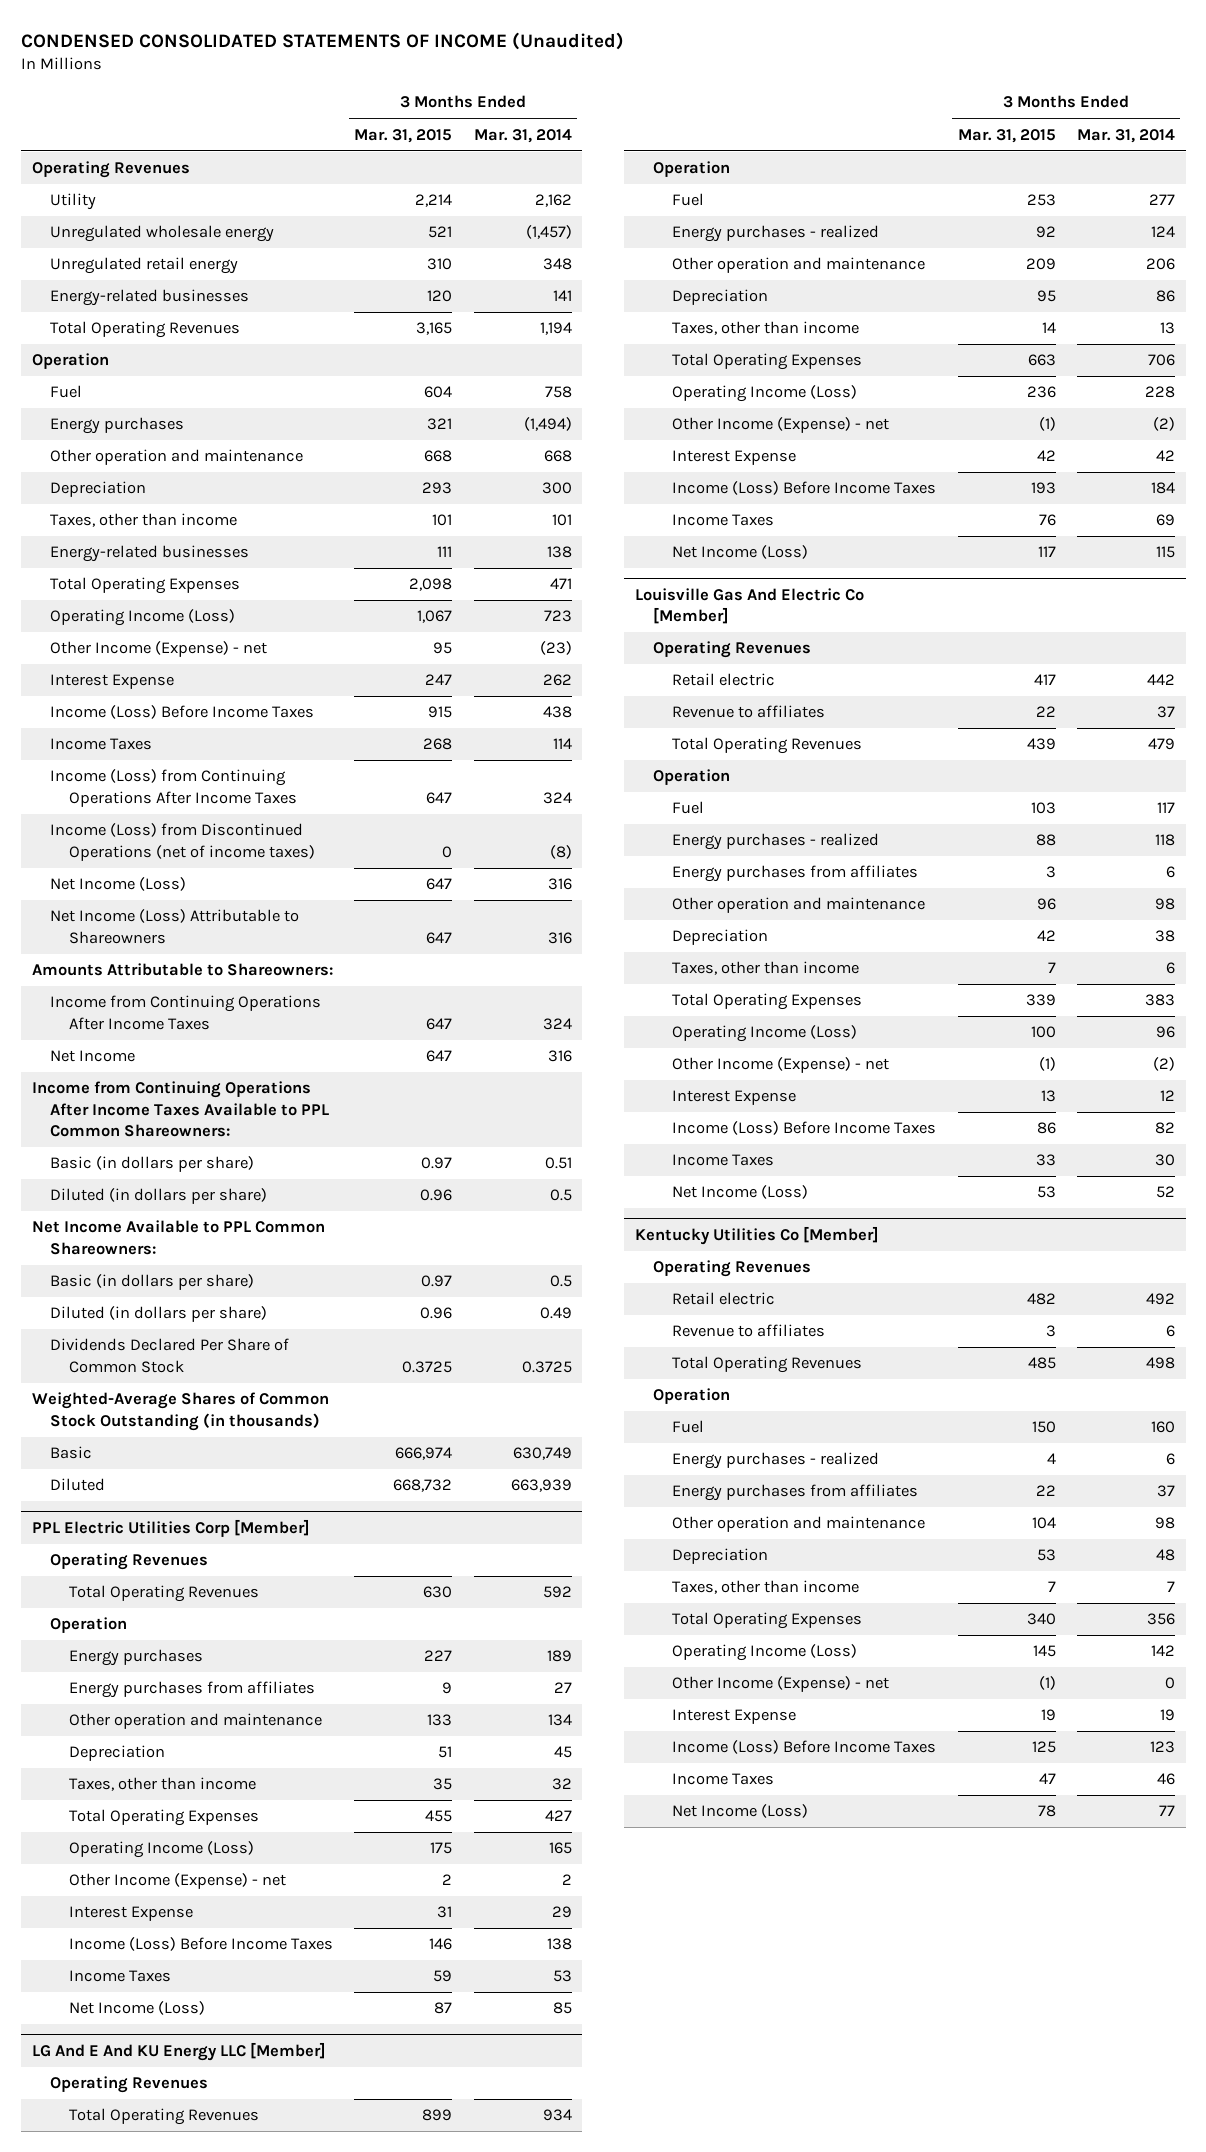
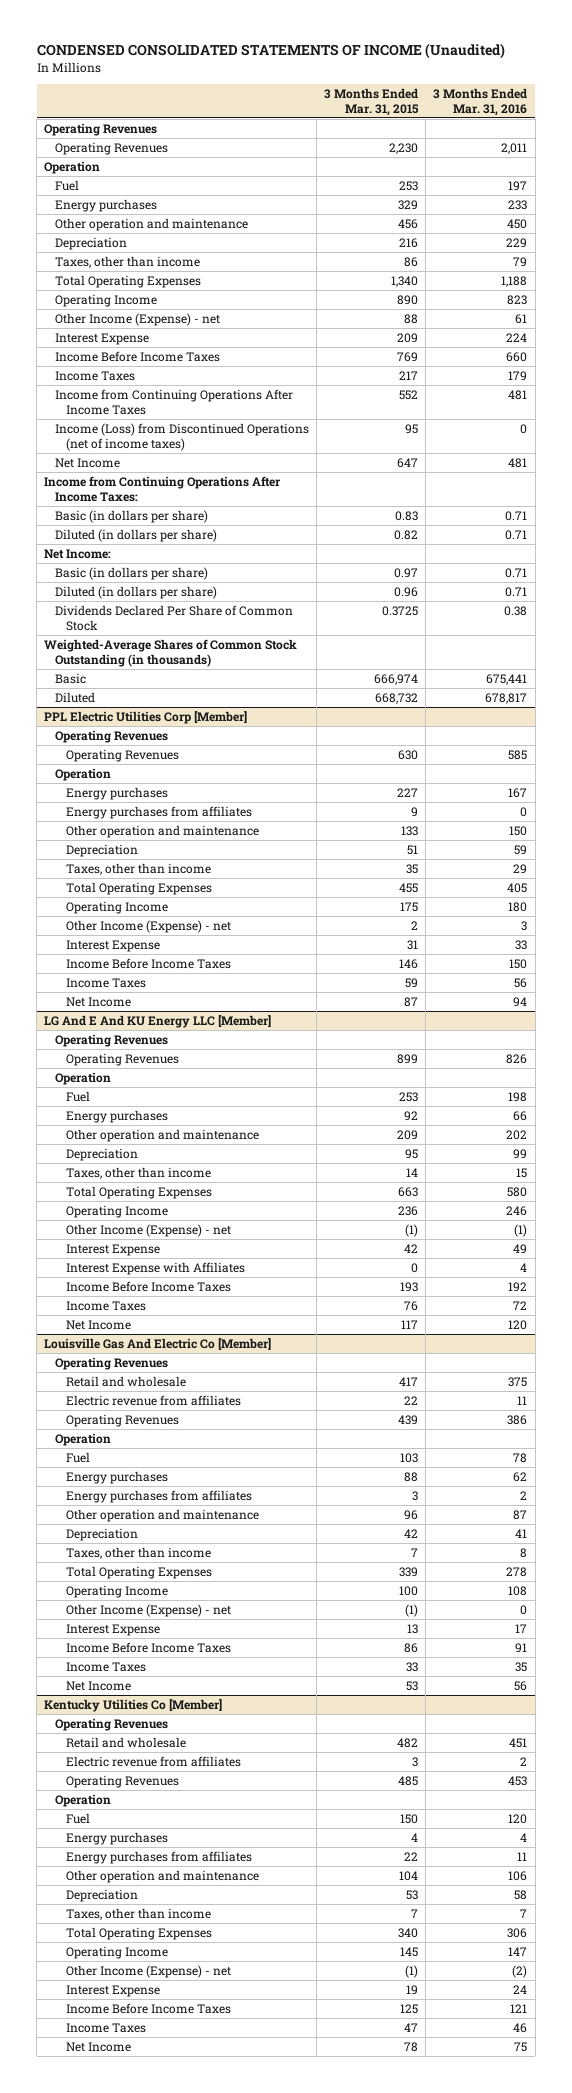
- | 3 Months Ended Mar. 31, 2015 | 3 Months Ended Mar. 31, 2014
+ | 3 Months Ended Mar. 31, 2015 | 3 Months Ended Mar. 31, 2016
- Utility | 2,214 | 2,162
- Unregulated wholesale energy | 521 | (1,457)
- Unregulated retail energy | 310 | 348
- Energy-related businesses | 120 | 141
- Total Operating Revenues | 3,165 | 1,194
+ Operating Revenues | 2,230 | 2,011
- Fuel | 604 | 758
- Energy purchases | 321 | (1,494)
- Other operation and maintenance | 668 | 668
- Depreciation | 293 | 300
- Taxes, other than income | 101 | 101
- Energy-related businesses | 111 | 138
- Total Operating Expenses | 2,098 | 471
- Operating Income (Loss) | 1,067 | 723
- Other Income (Expense) - net | 95 | (23)
- Interest Expense | 247 | 262
- Income (Loss) Before Income Taxes | 915 | 438
- Income Taxes | 268 | 114
- Income (Loss) from Continuing Operations After Income Taxes | 647 | 324
- Income (Loss) from Discontinued Operations (net of income taxes) | 0 | (8)
- Net Income (Loss) | 647 | 316
- Net Income (Loss) Attributable to Shareowners | 647 | 316
- Amounts Attributable to Shareowners:
- Income from Continuing Operations After Income Taxes | 647 | 324
+ Fuel | 253 | 197
+ Energy purchases | 329 | 233
+ Other operation and maintenance | 456 | 450
+ Depreciation | 216 | 229
+ Taxes, other than income | 86 | 79
+ Total Operating Expenses | 1,340 | 1,188
+ Operating Income | 890 | 823
+ Other Income (Expense) - net | 88 | 61
+ Interest Expense | 209 | 224
+ Income Before Income Taxes | 769 | 660
+ Income Taxes | 217 | 179
+ Income from Continuing Operations After Income Taxes | 552 | 481
+ Income (Loss) from Discontinued Operations (net of income taxes) | 95 | 0
- Income from Continuing Operations After Income Taxes Available to PPL Common Shareowners:
- Basic (in dollars per share) | 0.97 | 0.51
- Diluted (in dollars per share) | 0.96 | 0.5
- Net Income Available to PPL Common Shareowners:
+ Income from Continuing Operations After Income Taxes:
+ Basic (in dollars per share) | 0.83 | 0.71
+ Diluted (in dollars per share) | 0.82 | 0.71
+ Net Income:
@ PPL Electric Utilities Corp [Member]
- Total Operating Revenues | 630 | 592
+ Operating Revenues | 630 | 585
- Operating Income (Loss) | 175 | 165
+ Operating Income | 175 | 180
- Income (Loss) Before Income Taxes | 146 | 138
+ Income Before Income Taxes | 146 | 150
- Net Income (Loss) | 87 | 85
+ Net Income | 87 | 94
@ LG And E And KU Energy LLC [Member]
- Total Operating Revenues | 899 | 934
+ Operating Revenues | 899 | 826
- Energy purchases - realized | 92 | 124
+ Energy purchases | 92 | 66
- Operating Income (Loss) | 236 | 228
+ Operating Income | 236 | 246
- Income (Loss) Before Income Taxes | 193 | 184
+ Interest Expense with Affiliates | 0 | 4
+ Income Before Income Taxes | 193 | 192
- Net Income (Loss) | 117 | 115
+ Net Income | 117 | 120
@ Louisville Gas And Electric Co [Member]
- Retail electric | 417 | 442
- Revenue to affiliates | 22 | 37
- Total Operating Revenues | 439 | 479
+ Retail and wholesale | 417 | 375
+ Electric revenue from affiliates | 22 | 11
+ Operating Revenues | 439 | 386
- Energy purchases - realized | 88 | 118
+ Energy purchases | 88 | 62
- Operating Income (Loss) | 100 | 96
+ Operating Income | 100 | 108
- Income (Loss) Before Income Taxes | 86 | 82
+ Income Before Income Taxes | 86 | 91
- Net Income (Loss) | 53 | 52
+ Net Income | 53 | 56
@ Kentucky Utilities Co [Member]
- Retail electric | 482 | 492
- Revenue to affiliates | 3 | 6
- Total Operating Revenues | 485 | 498
+ Retail and wholesale | 482 | 451
+ Electric revenue from affiliates | 3 | 2
+ Operating Revenues | 485 | 453
- Energy purchases - realized | 4 | 6
+ Energy purchases | 4 | 4
- Operating Income (Loss) | 145 | 142
+ Operating Income | 145 | 147
- Income (Loss) Before Income Taxes | 125 | 123
+ Income Before Income Taxes | 125 | 121
- Net Income (Loss) | 78 | 77
+ Net Income | 78 | 75

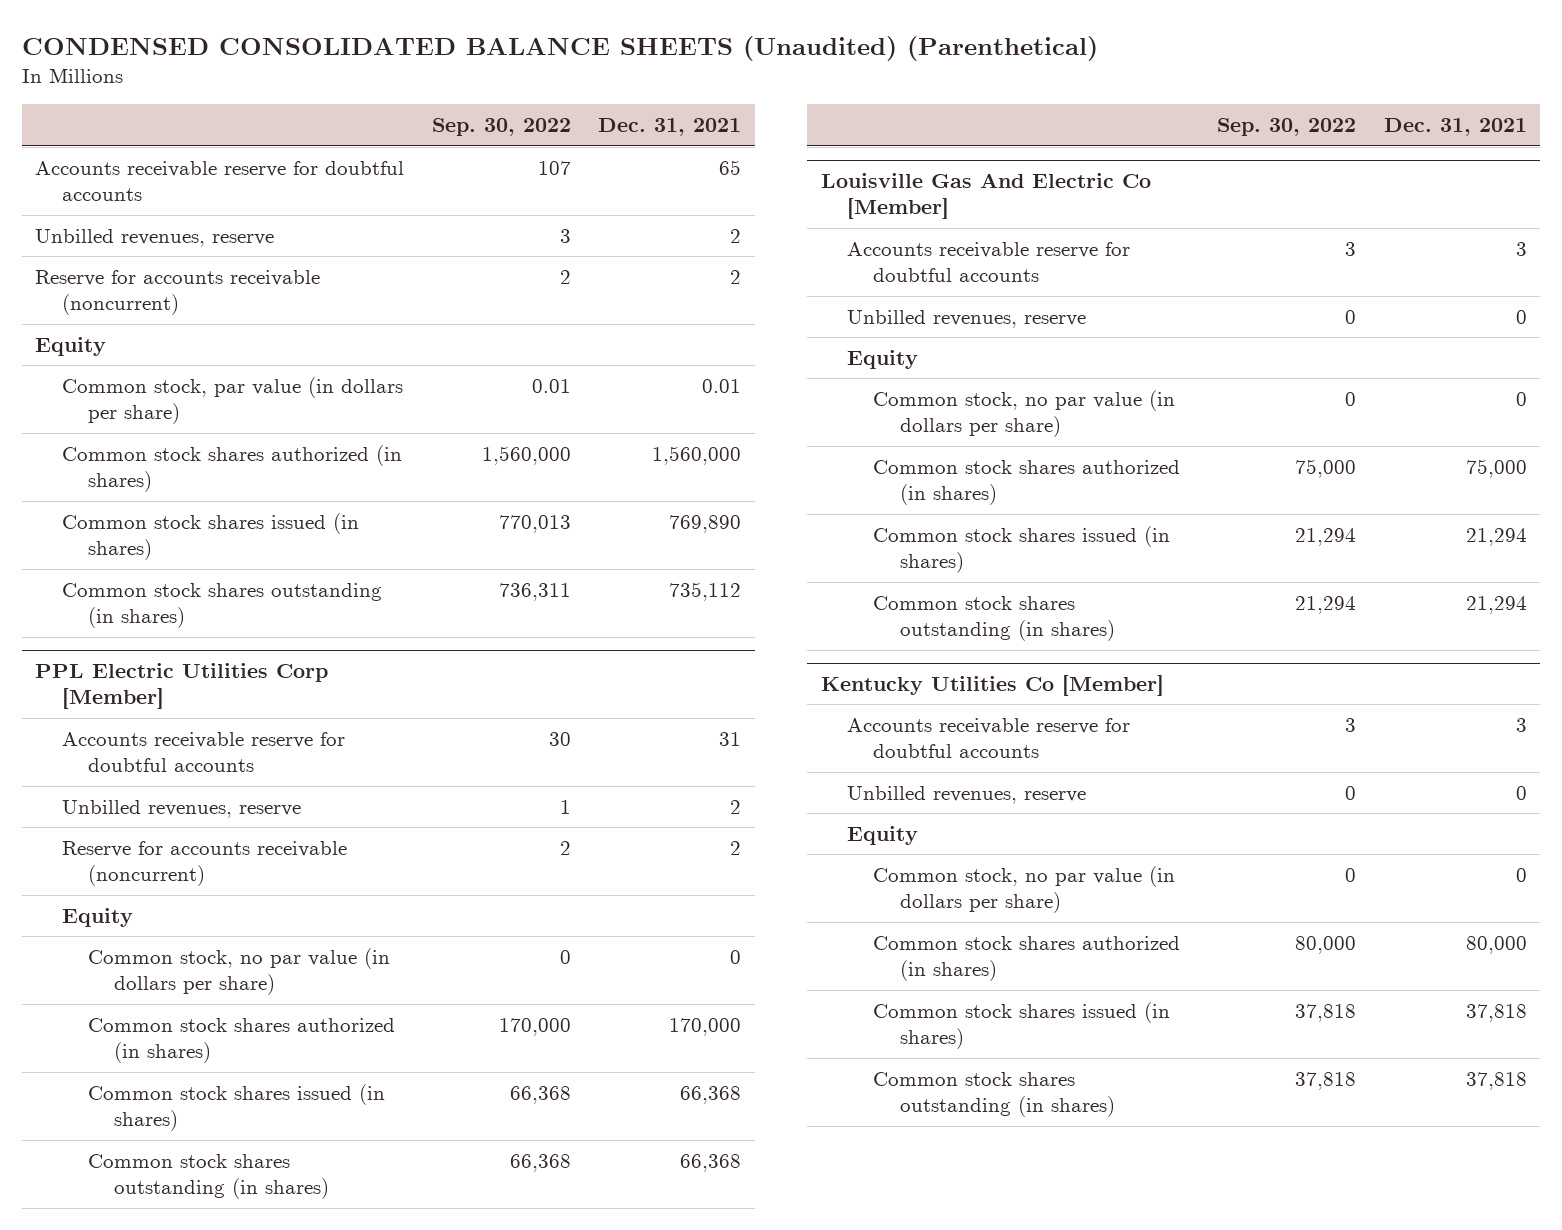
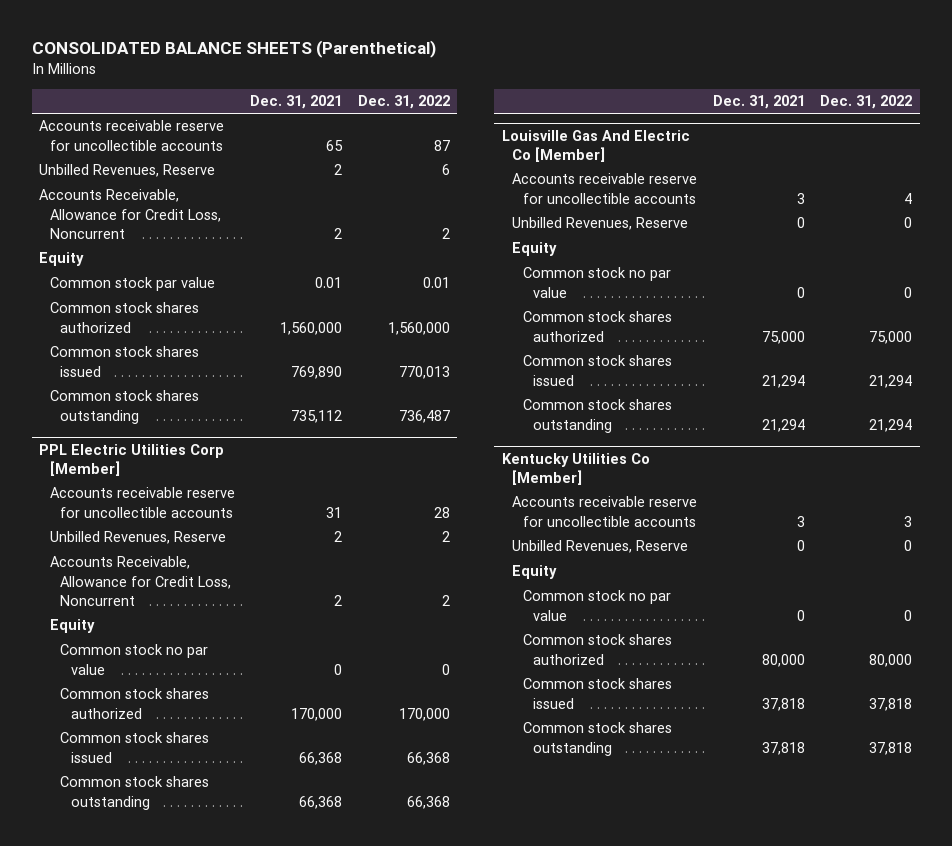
- CONDENSED CONSOLIDATED BALANCE SHEETS (Unaudited) (Parenthetical)
+ CONSOLIDATED BALANCE SHEETS (Parenthetical)
- | Sep. 30, 2022 | Dec. 31, 2021
+ | Dec. 31, 2021 | Dec. 31, 2022
- Accounts receivable reserve for doubtful accounts | 107 | 65
- Unbilled revenues, reserve | 3 | 2
- Reserve for accounts receivable (noncurrent) | 2 | 2
+ Accounts receivable reserve for uncollectible accounts | 65 | 87
+ Unbilled Revenues, Reserve | 2 | 6
+ Accounts Receivable, Allowance for Credit Loss, Noncurrent | 2 | 2
- Common stock, par value (in dollars per share) | 0.01 | 0.01
- Common stock shares authorized (in shares) | 1,560,000 | 1,560,000
- Common stock shares issued (in shares) | 770,013 | 769,890
- Common stock shares outstanding (in shares) | 736,311 | 735,112
+ Common stock par value | 0.01 | 0.01
+ Common stock shares authorized | 1,560,000 | 1,560,000
+ Common stock shares issued | 769,890 | 770,013
+ Common stock shares outstanding | 735,112 | 736,487
@ PPL Electric Utilities Corp [Member]
- Accounts receivable reserve for doubtful accounts | 30 | 31
- Unbilled revenues, reserve | 1 | 2
- Reserve for accounts receivable (noncurrent) | 2 | 2
+ Accounts receivable reserve for uncollectible accounts | 31 | 28
+ Unbilled Revenues, Reserve | 2 | 2
+ Accounts Receivable, Allowance for Credit Loss, Noncurrent | 2 | 2
- Common stock, no par value (in dollars per share) | 0 | 0
- Common stock shares authorized (in shares) | 170,000 | 170,000
- Common stock shares issued (in shares) | 66,368 | 66,368
- Common stock shares outstanding (in shares) | 66,368 | 66,368
+ Common stock no par value | 0 | 0
+ Common stock shares authorized | 170,000 | 170,000
+ Common stock shares issued | 66,368 | 66,368
+ Common stock shares outstanding | 66,368 | 66,368
@ Louisville Gas And Electric Co [Member]
- Accounts receivable reserve for doubtful accounts | 3 | 3
- Unbilled revenues, reserve | 0 | 0
+ Accounts receivable reserve for uncollectible accounts | 3 | 4
+ Unbilled Revenues, Reserve | 0 | 0
- Common stock, no par value (in dollars per share) | 0 | 0
- Common stock shares authorized (in shares) | 75,000 | 75,000
- Common stock shares issued (in shares) | 21,294 | 21,294
- Common stock shares outstanding (in shares) | 21,294 | 21,294
+ Common stock no par value | 0 | 0
+ Common stock shares authorized | 75,000 | 75,000
+ Common stock shares issued | 21,294 | 21,294
+ Common stock shares outstanding | 21,294 | 21,294
@ Kentucky Utilities Co [Member]
- Accounts receivable reserve for doubtful accounts | 3 | 3
- Unbilled revenues, reserve | 0 | 0
+ Accounts receivable reserve for uncollectible accounts | 3 | 3
+ Unbilled Revenues, Reserve | 0 | 0
- Common stock, no par value (in dollars per share) | 0 | 0
- Common stock shares authorized (in shares) | 80,000 | 80,000
- Common stock shares issued (in shares) | 37,818 | 37,818
- Common stock shares outstanding (in shares) | 37,818 | 37,818
+ Common stock no par value | 0 | 0
+ Common stock shares authorized | 80,000 | 80,000
+ Common stock shares issued | 37,818 | 37,818
+ Common stock shares outstanding | 37,818 | 37,818

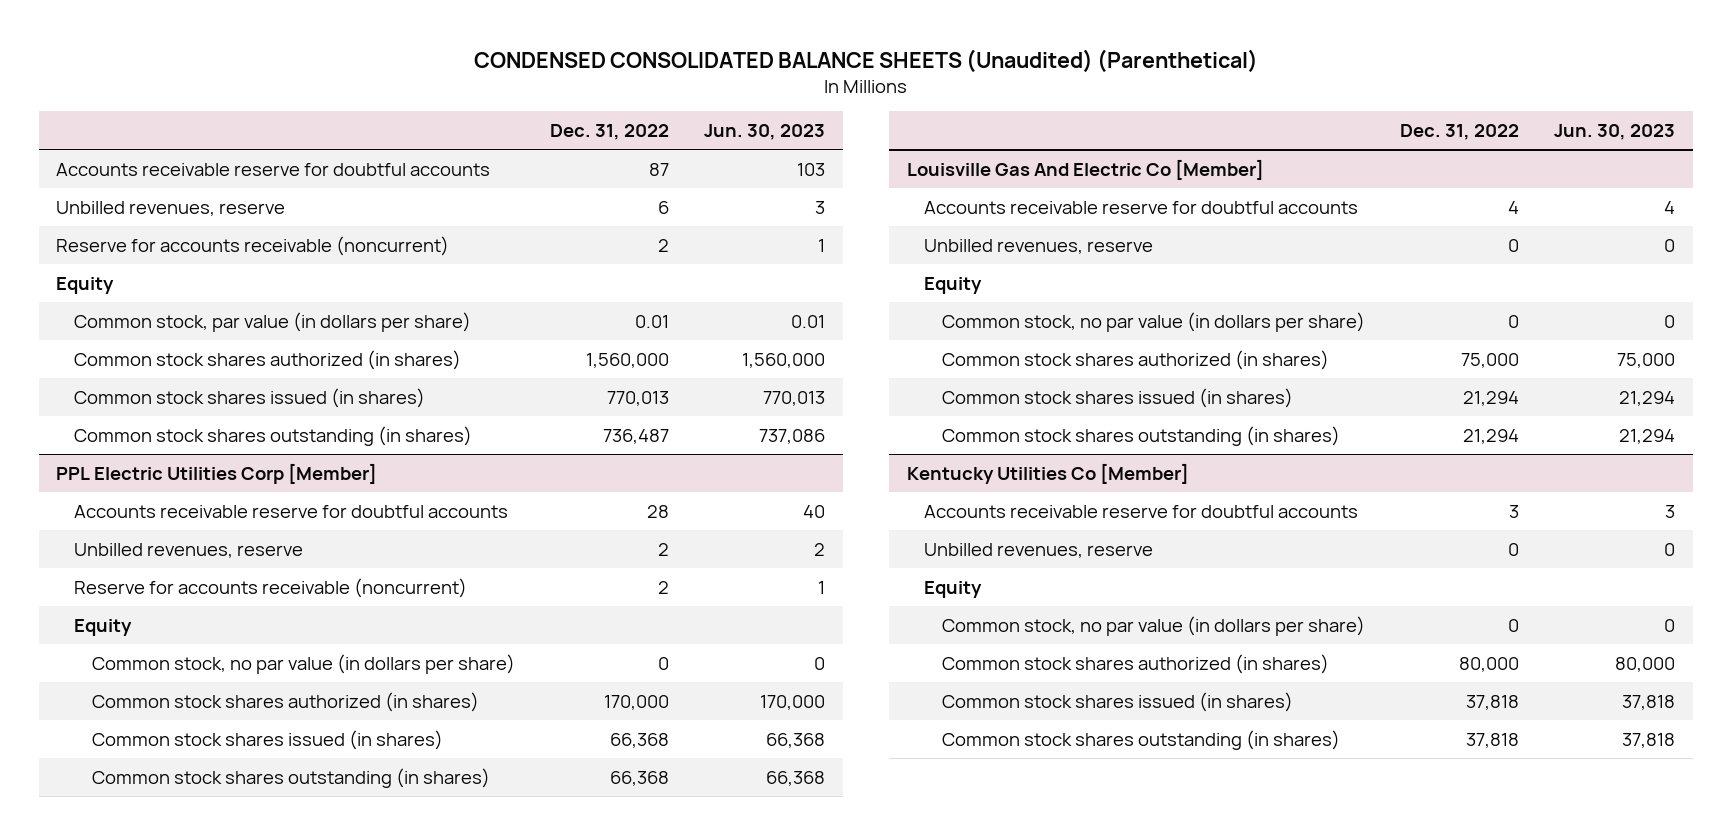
- CONSOLIDATED BALANCE SHEETS (Parenthetical)
+ CONDENSED CONSOLIDATED BALANCE SHEETS (Unaudited) (Parenthetical)
- | Dec. 31, 2021 | Dec. 31, 2022
+ | Dec. 31, 2022 | Jun. 30, 2023
- Accounts receivable reserve for uncollectible accounts | 65 | 87
- Unbilled Revenues, Reserve | 2 | 6
- Accounts Receivable, Allowance for Credit Loss, Noncurrent | 2 | 2
+ Accounts receivable reserve for doubtful accounts | 87 | 103
+ Unbilled revenues, reserve | 6 | 3
+ Reserve for accounts receivable (noncurrent) | 2 | 1
- Common stock par value | 0.01 | 0.01
- Common stock shares authorized | 1,560,000 | 1,560,000
- Common stock shares issued | 769,890 | 770,013
- Common stock shares outstanding | 735,112 | 736,487
+ Common stock, par value (in dollars per share) | 0.01 | 0.01
+ Common stock shares authorized (in shares) | 1,560,000 | 1,560,000
+ Common stock shares issued (in shares) | 770,013 | 770,013
+ Common stock shares outstanding (in shares) | 736,487 | 737,086
@ PPL Electric Utilities Corp [Member]
- Accounts receivable reserve for uncollectible accounts | 31 | 28
- Unbilled Revenues, Reserve | 2 | 2
- Accounts Receivable, Allowance for Credit Loss, Noncurrent | 2 | 2
+ Accounts receivable reserve for doubtful accounts | 28 | 40
+ Unbilled revenues, reserve | 2 | 2
+ Reserve for accounts receivable (noncurrent) | 2 | 1
- Common stock no par value | 0 | 0
- Common stock shares authorized | 170,000 | 170,000
- Common stock shares issued | 66,368 | 66,368
- Common stock shares outstanding | 66,368 | 66,368
+ Common stock, no par value (in dollars per share) | 0 | 0
+ Common stock shares authorized (in shares) | 170,000 | 170,000
+ Common stock shares issued (in shares) | 66,368 | 66,368
+ Common stock shares outstanding (in shares) | 66,368 | 66,368
@ Louisville Gas And Electric Co [Member]
- Accounts receivable reserve for uncollectible accounts | 3 | 4
- Unbilled Revenues, Reserve | 0 | 0
+ Accounts receivable reserve for doubtful accounts | 4 | 4
+ Unbilled revenues, reserve | 0 | 0
- Common stock no par value | 0 | 0
- Common stock shares authorized | 75,000 | 75,000
- Common stock shares issued | 21,294 | 21,294
- Common stock shares outstanding | 21,294 | 21,294
+ Common stock, no par value (in dollars per share) | 0 | 0
+ Common stock shares authorized (in shares) | 75,000 | 75,000
+ Common stock shares issued (in shares) | 21,294 | 21,294
+ Common stock shares outstanding (in shares) | 21,294 | 21,294
@ Kentucky Utilities Co [Member]
- Accounts receivable reserve for uncollectible accounts | 3 | 3
- Unbilled Revenues, Reserve | 0 | 0
+ Accounts receivable reserve for doubtful accounts | 3 | 3
+ Unbilled revenues, reserve | 0 | 0
- Common stock no par value | 0 | 0
- Common stock shares authorized | 80,000 | 80,000
- Common stock shares issued | 37,818 | 37,818
- Common stock shares outstanding | 37,818 | 37,818
+ Common stock, no par value (in dollars per share) | 0 | 0
+ Common stock shares authorized (in shares) | 80,000 | 80,000
+ Common stock shares issued (in shares) | 37,818 | 37,818
+ Common stock shares outstanding (in shares) | 37,818 | 37,818

